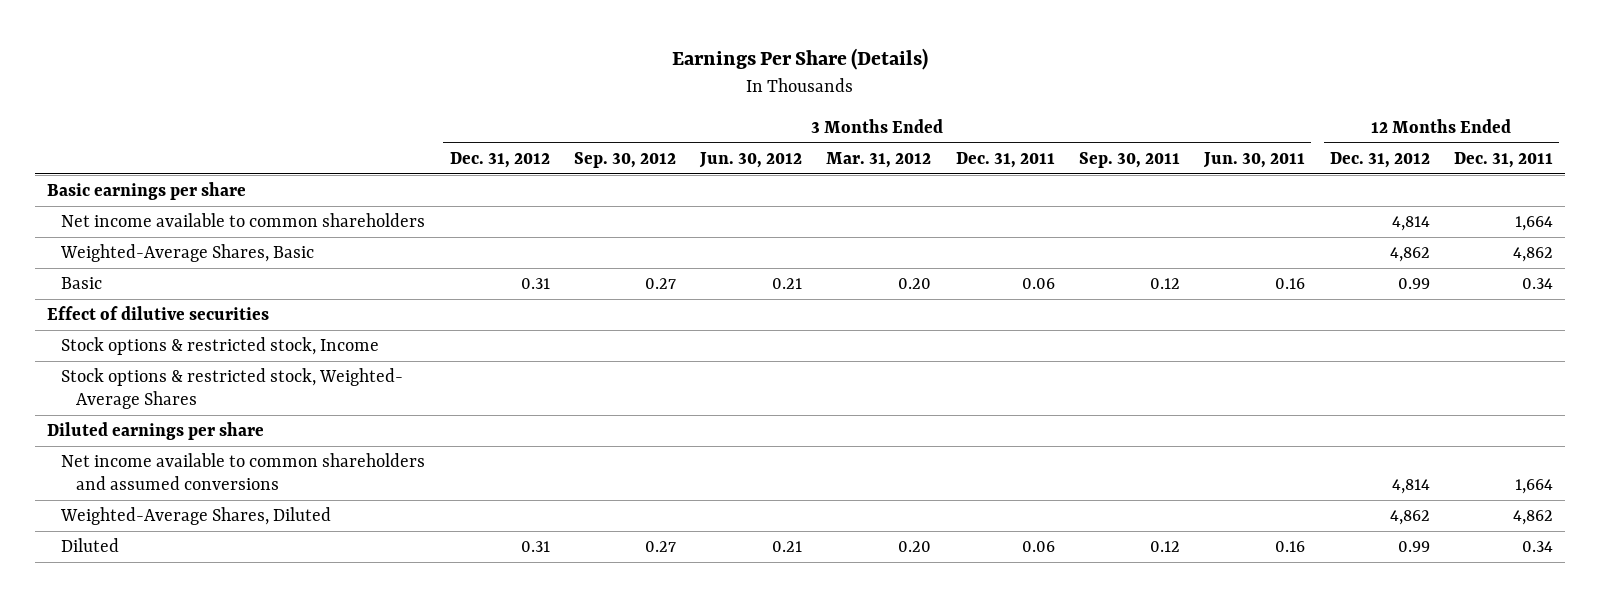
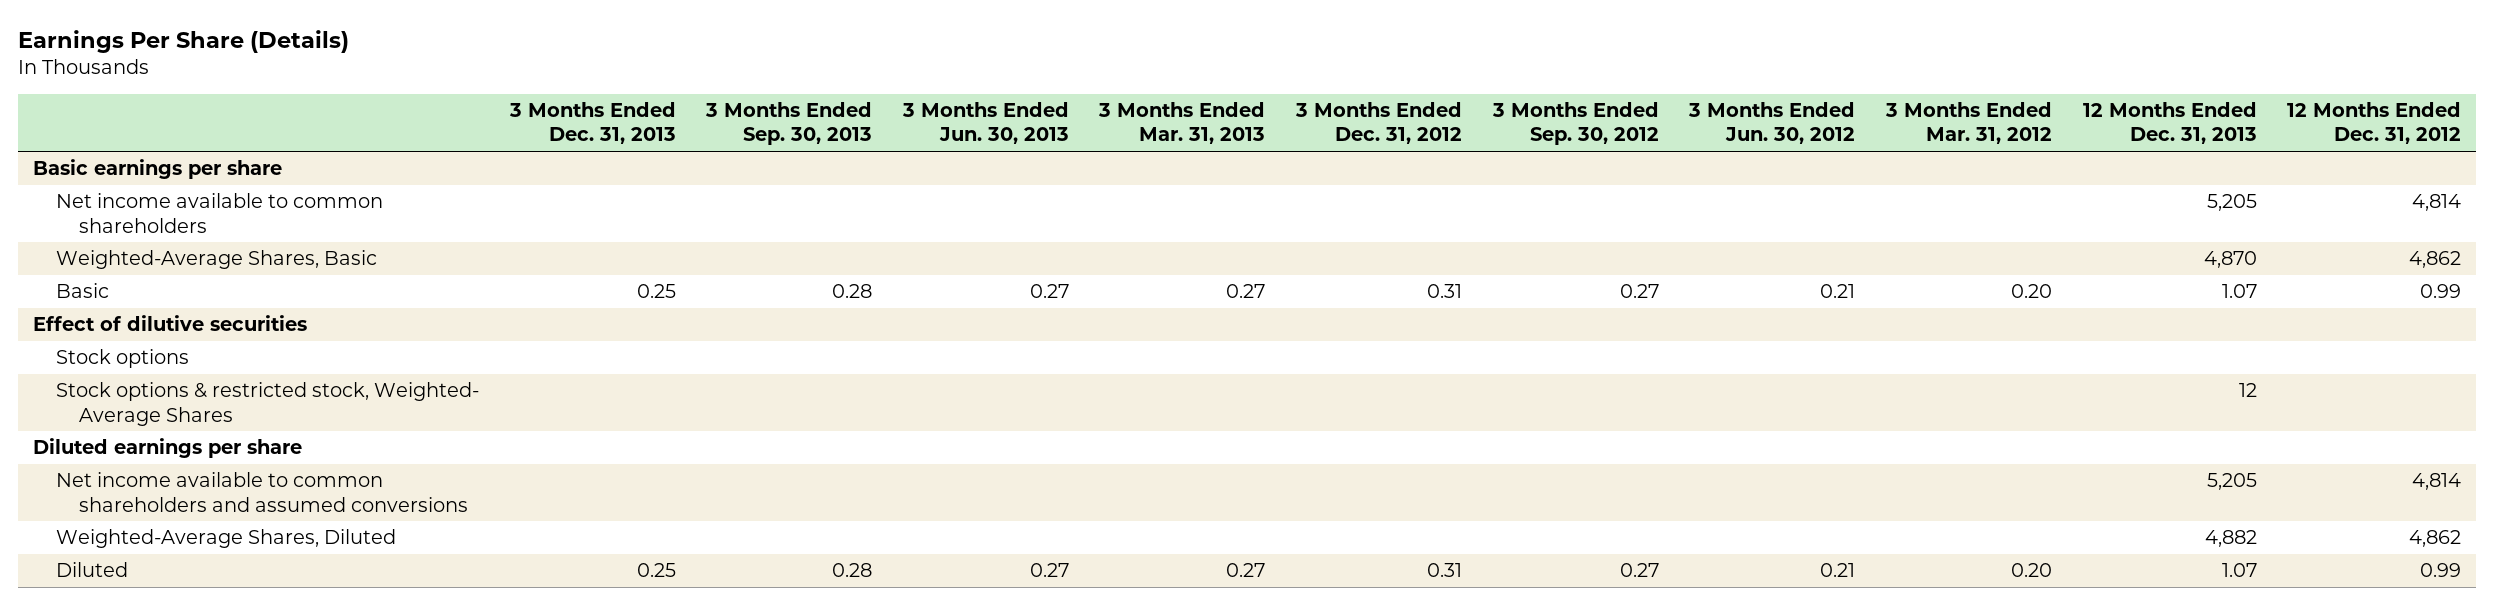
- | 3 Months Ended Dec. 31, 2012 | 3 Months Ended Sep. 30, 2012 | 3 Months Ended Jun. 30, 2012 | 3 Months Ended Mar. 31, 2012 | 3 Months Ended Dec. 31, 2011 | 3 Months Ended Sep. 30, 2011 | 3 Months Ended Jun. 30, 2011 | 12 Months Ended Dec. 31, 2012 | 12 Months Ended Dec. 31, 2011
+ | 3 Months Ended Dec. 31, 2013 | 3 Months Ended Sep. 30, 2013 | 3 Months Ended Jun. 30, 2013 | 3 Months Ended Mar. 31, 2013 | 3 Months Ended Dec. 31, 2012 | 3 Months Ended Sep. 30, 2012 | 3 Months Ended Jun. 30, 2012 | 3 Months Ended Mar. 31, 2012 | 12 Months Ended Dec. 31, 2013 | 12 Months Ended Dec. 31, 2012
- Stock options & restricted stock, Income
+ Stock options

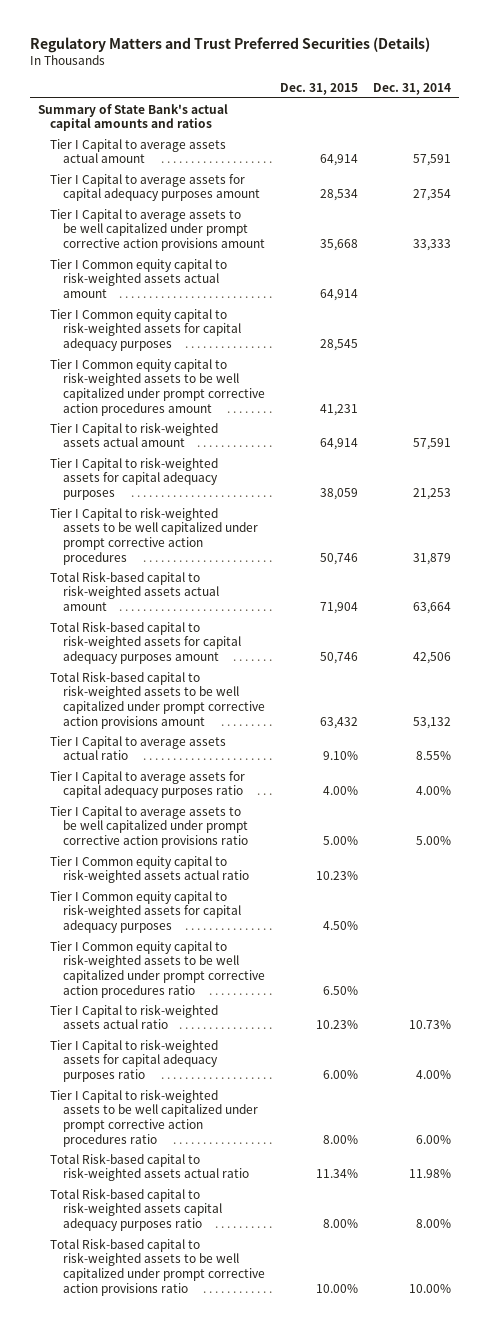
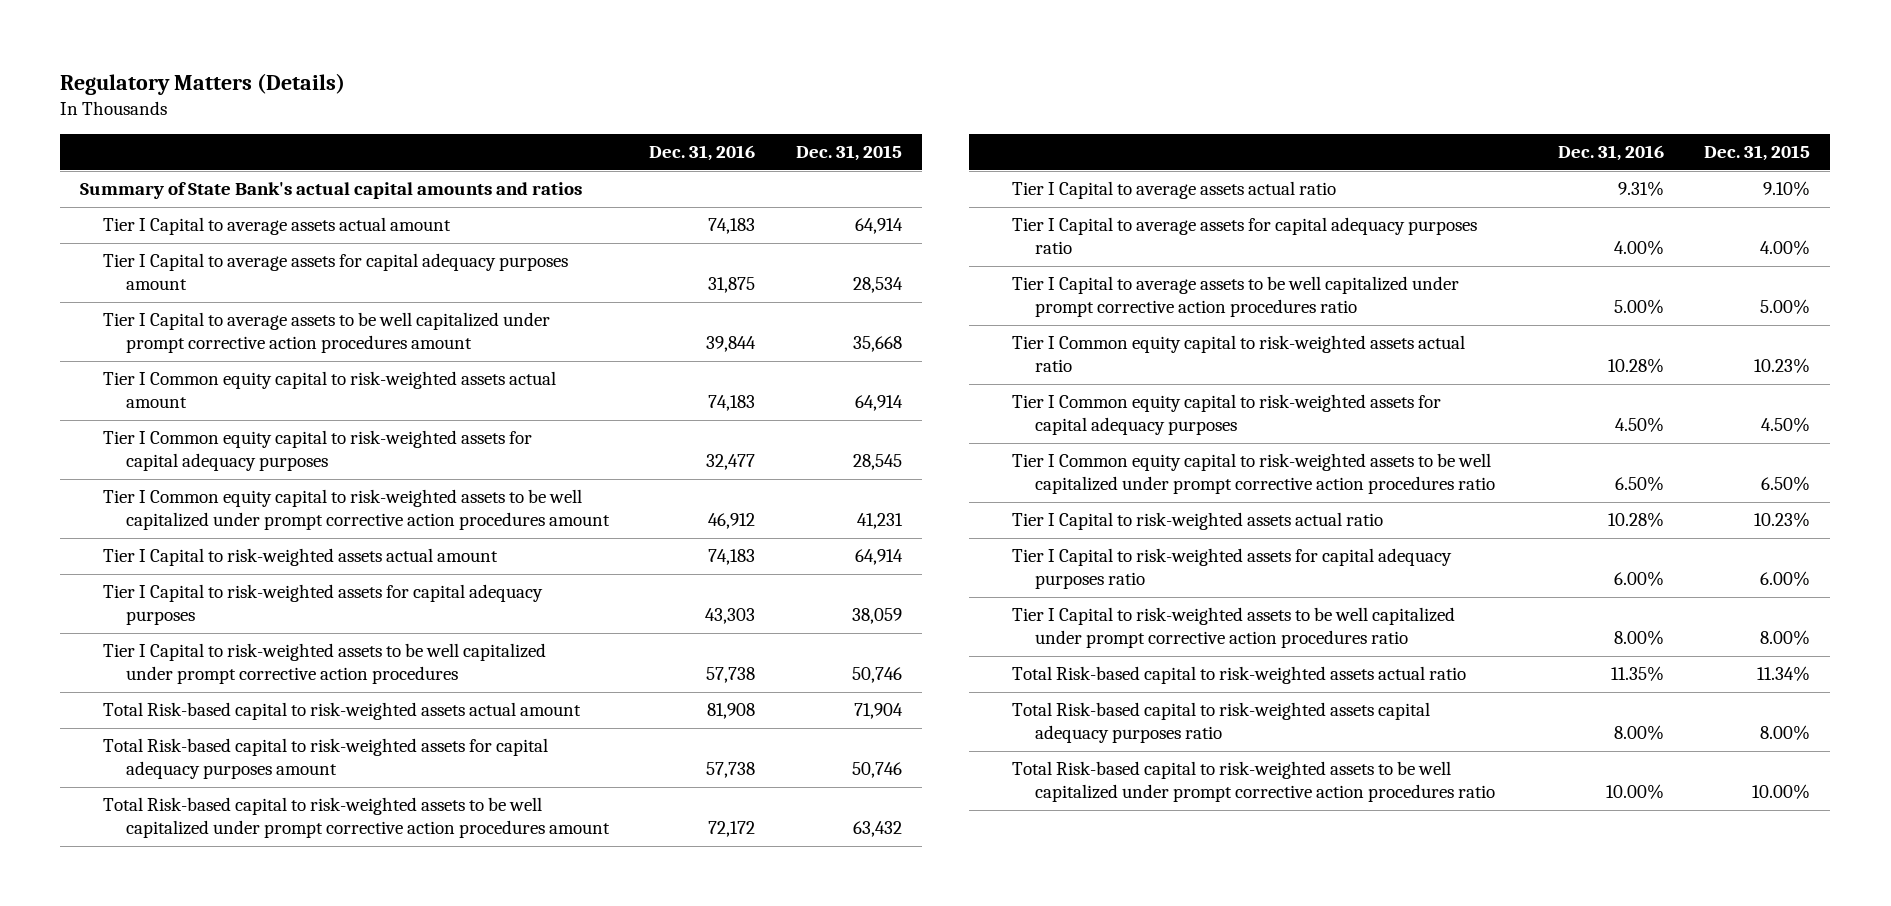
- Regulatory Matters and Trust Preferred Securities (Details)
+ Regulatory Matters (Details)
- | Dec. 31, 2015 | Dec. 31, 2014
+ | Dec. 31, 2016 | Dec. 31, 2015
- Tier I Capital to average assets to be well capitalized under prompt corrective action provisions amount | 35,668 | 33,333
+ Tier I Capital to average assets to be well capitalized under prompt corrective action procedures amount | 39,844 | 35,668
- Total Risk-based capital to risk-weighted assets to be well capitalized under prompt corrective action provisions amount | 63,432 | 53,132
+ Total Risk-based capital to risk-weighted assets to be well capitalized under prompt corrective action procedures amount | 72,172 | 63,432
- Tier I Capital to average assets to be well capitalized under prompt corrective action provisions ratio | 5.00% | 5.00%
+ Tier I Capital to average assets to be well capitalized under prompt corrective action procedures ratio | 5.00% | 5.00%
- Total Risk-based capital to risk-weighted assets to be well capitalized under prompt corrective action provisions ratio | 10.00% | 10.00%
+ Total Risk-based capital to risk-weighted assets to be well capitalized under prompt corrective action procedures ratio | 10.00% | 10.00%

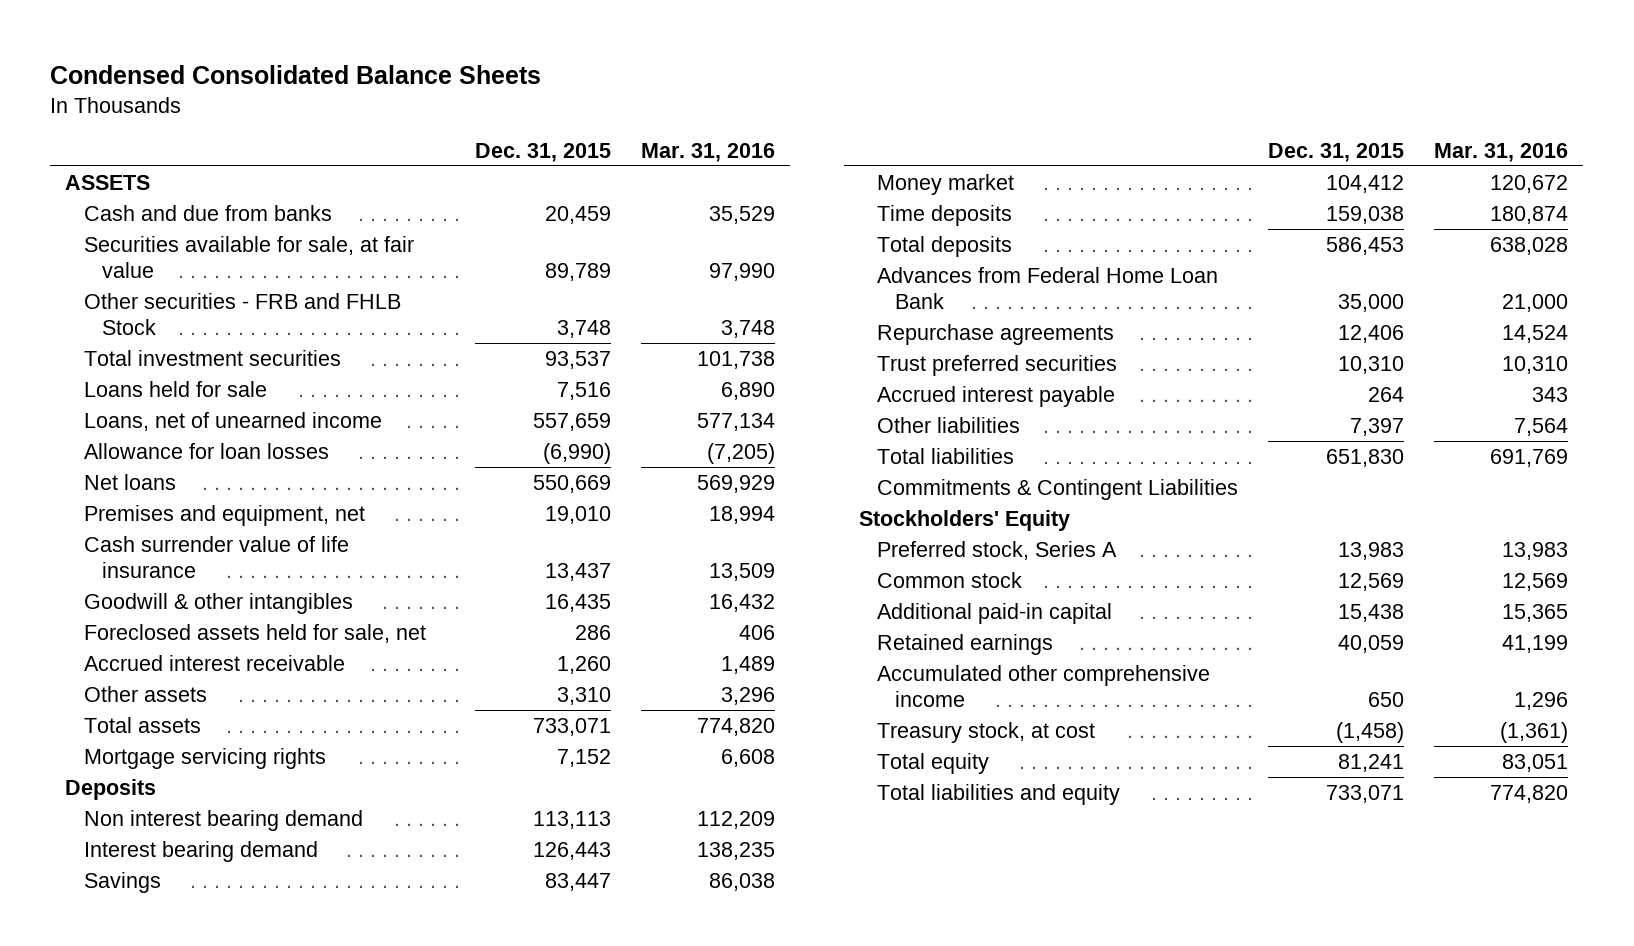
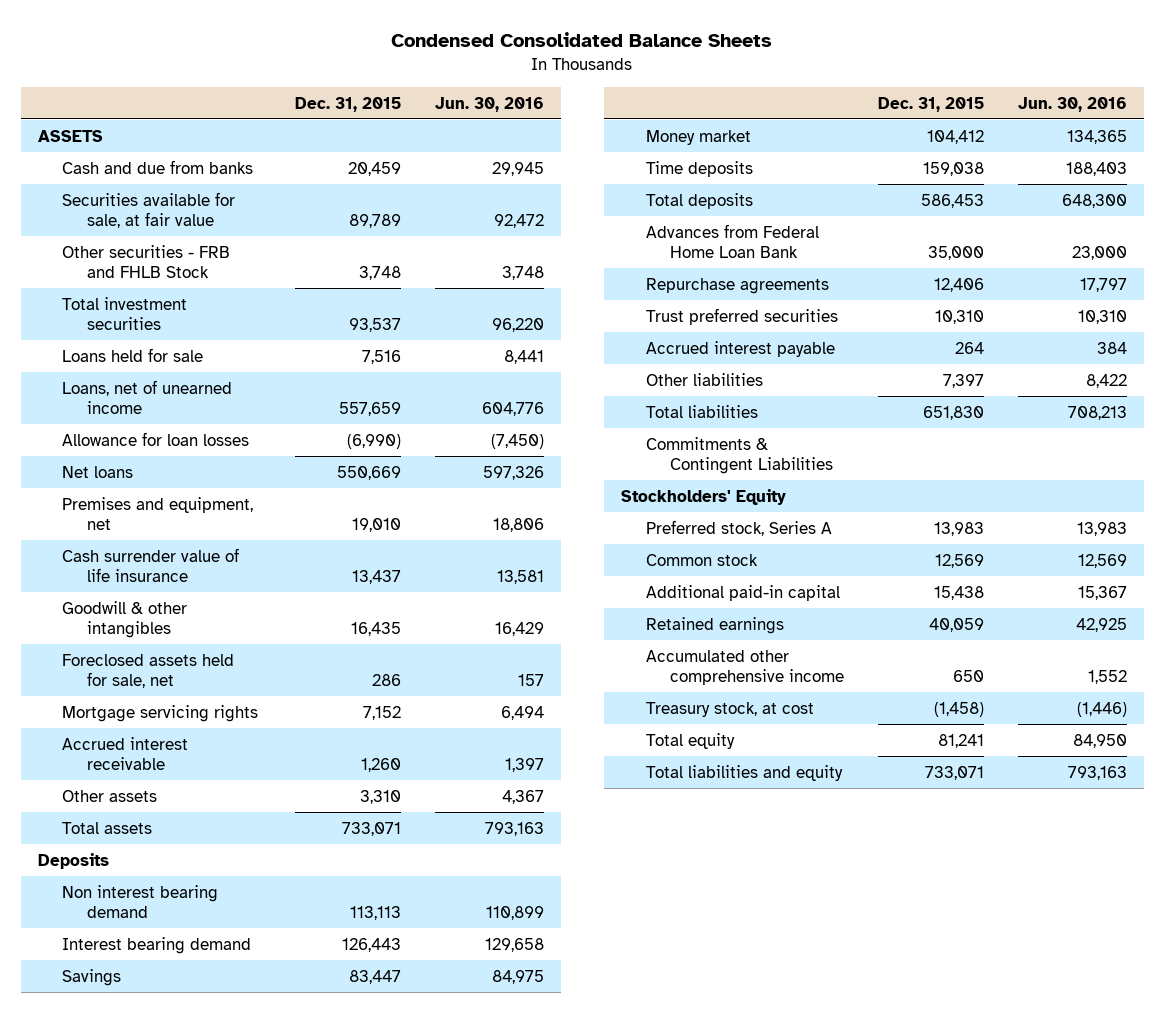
- | Dec. 31, 2015 | Mar. 31, 2016
+ | Dec. 31, 2015 | Jun. 30, 2016
moved up: Mortgage servicing rights | 7,152 | 6,494

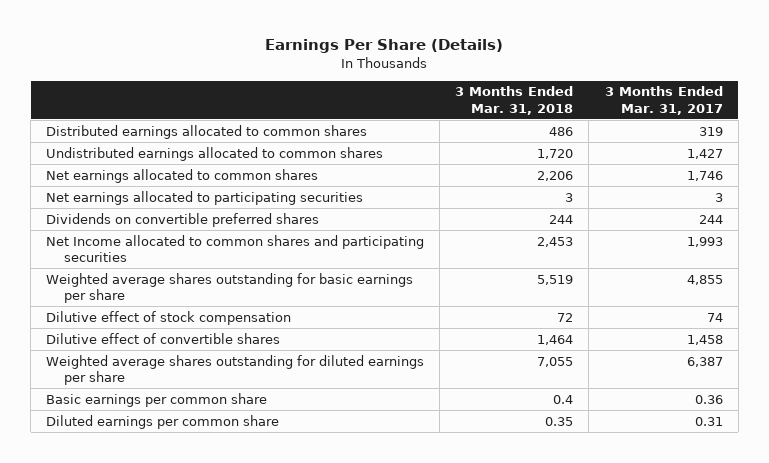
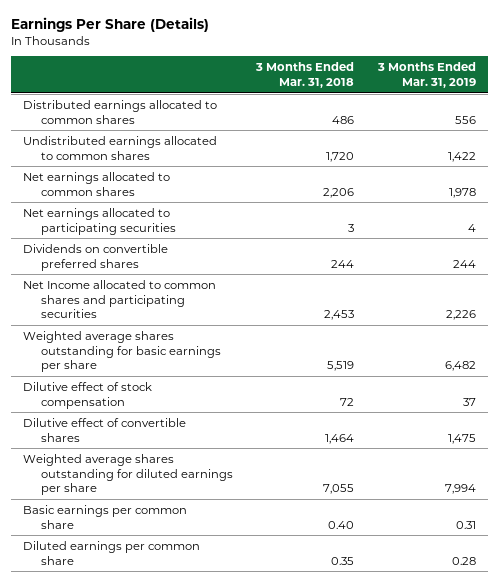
- | 3 Months Ended Mar. 31, 2018 | 3 Months Ended Mar. 31, 2017
+ | 3 Months Ended Mar. 31, 2018 | 3 Months Ended Mar. 31, 2019
- Basic earnings per common share | 0.4 | 0.36
+ Basic earnings per common share | 0.40 | 0.31

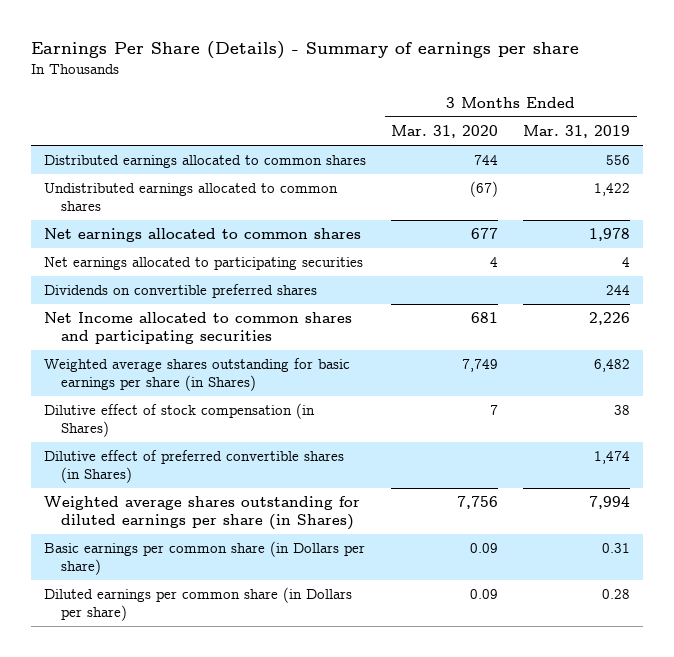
- Earnings Per Share (Details)
+ Earnings Per Share (Details) - Summary of earnings per share
- | 3 Months Ended Mar. 31, 2018 | 3 Months Ended Mar. 31, 2019
+ | 3 Months Ended Mar. 31, 2020 | 3 Months Ended Mar. 31, 2019
- Weighted average shares outstanding for basic earnings per share | 5,519 | 6,482
- Dilutive effect of stock compensation | 72 | 37
- Dilutive effect of convertible shares | 1,464 | 1,475
- Weighted average shares outstanding for diluted earnings per share | 7,055 | 7,994
- Basic earnings per common share | 0.40 | 0.31
- Diluted earnings per common share | 0.35 | 0.28
+ Weighted average shares outstanding for basic earnings per share (in Shares) | 7,749 | 6,482
+ Dilutive effect of stock compensation (in Shares) | 7 | 38
+ Dilutive effect of preferred convertible shares (in Shares) | | 1,474
+ Weighted average shares outstanding for diluted earnings per share (in Shares) | 7,756 | 7,994
+ Basic earnings per common share (in Dollars per share) | 0.09 | 0.31
+ Diluted earnings per common share (in Dollars per share) | 0.09 | 0.28

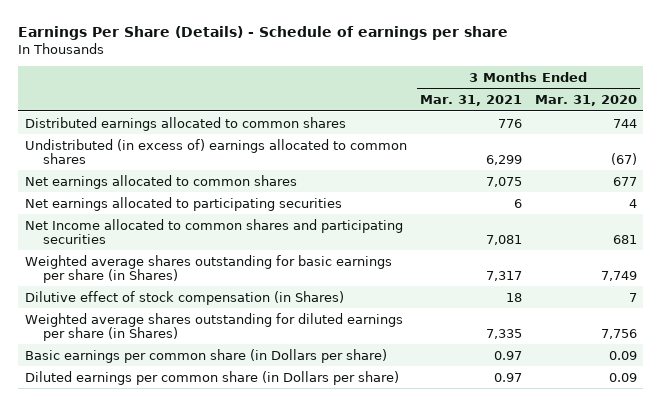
- Earnings Per Share (Details) - Summary of earnings per share
+ Earnings Per Share (Details) - Schedule of earnings per share
- | 3 Months Ended Mar. 31, 2020 | 3 Months Ended Mar. 31, 2019
+ | 3 Months Ended Mar. 31, 2021 | 3 Months Ended Mar. 31, 2020
- Undistributed earnings allocated to common shares | (67) | 1,422
+ Undistributed (in excess of) earnings allocated to common shares | 6,299 | (67)
- Dividends on convertible preferred shares | | 244
- Dilutive effect of preferred convertible shares (in Shares) | | 1,474

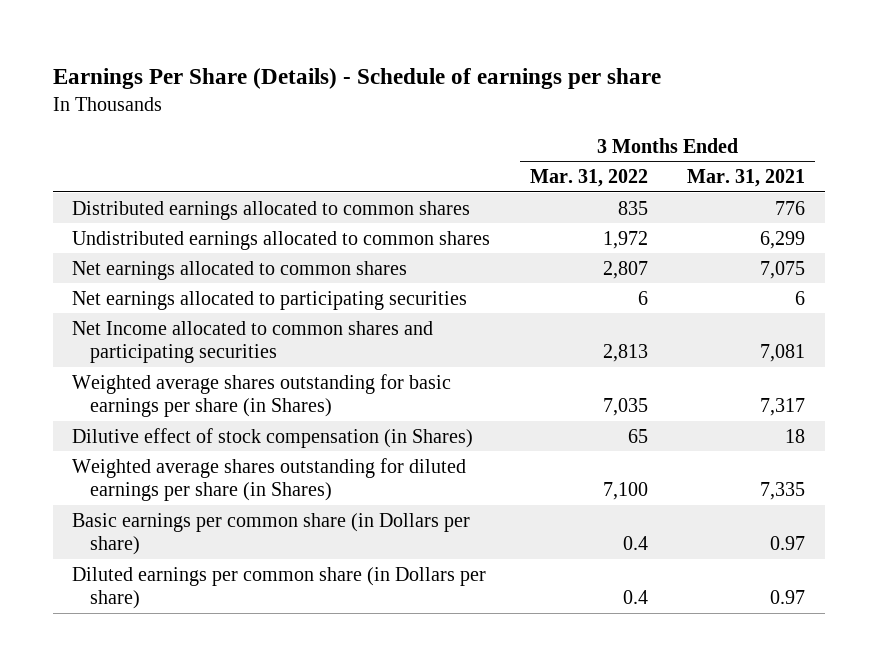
- | 3 Months Ended Mar. 31, 2021 | 3 Months Ended Mar. 31, 2020
+ | 3 Months Ended Mar. 31, 2022 | 3 Months Ended Mar. 31, 2021
- Undistributed (in excess of) earnings allocated to common shares | 6,299 | (67)
+ Undistributed earnings allocated to common shares | 1,972 | 6,299

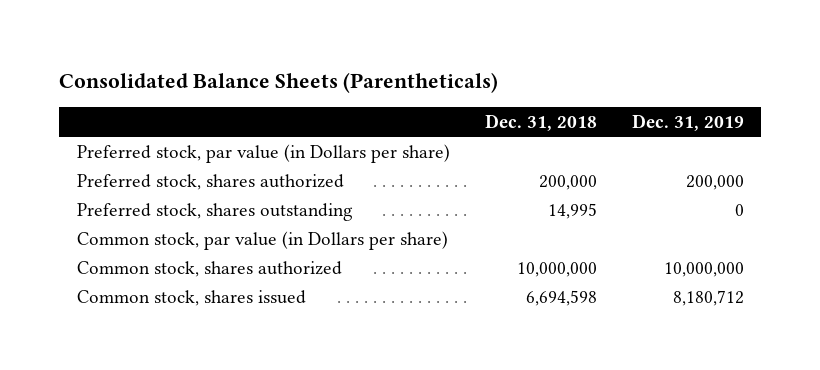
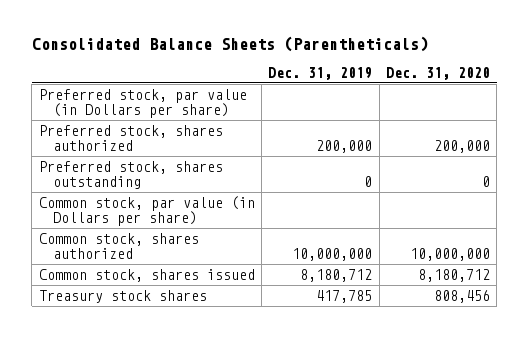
- | Dec. 31, 2018 | Dec. 31, 2019
+ | Dec. 31, 2019 | Dec. 31, 2020
+ Treasury stock shares | 417,785 | 808,456

